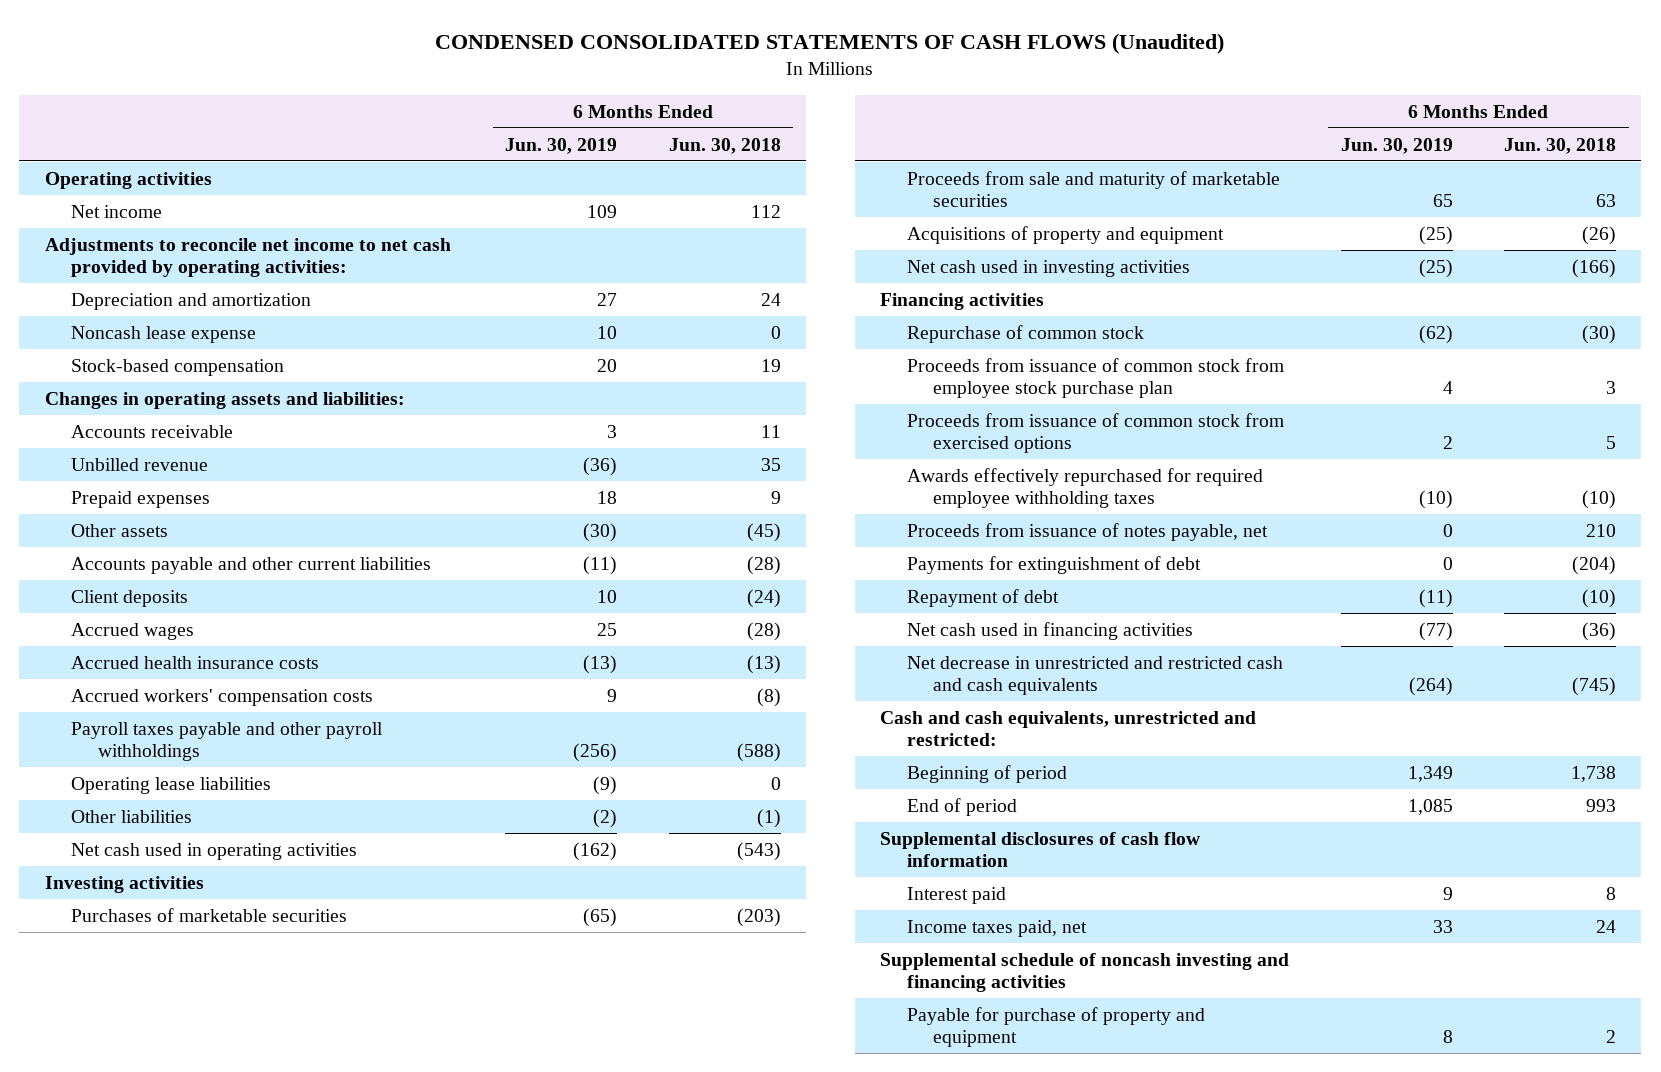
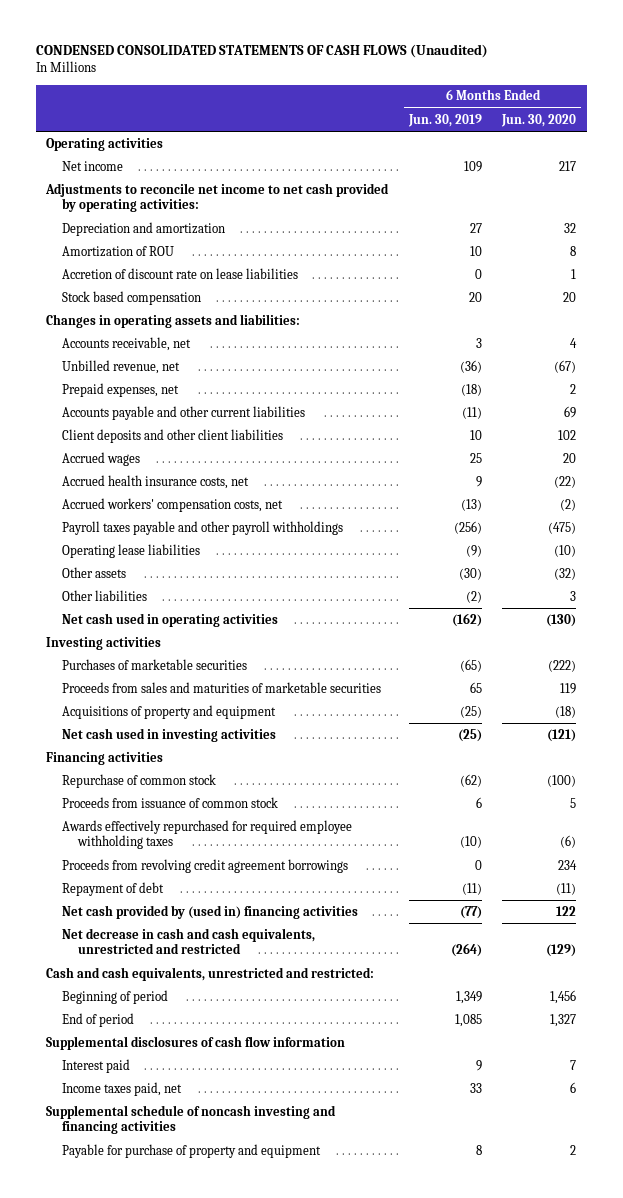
- | 6 Months Ended Jun. 30, 2019 | 6 Months Ended Jun. 30, 2018
+ | 6 Months Ended Jun. 30, 2019 | 6 Months Ended Jun. 30, 2020
- Noncash lease expense | 10 | 0
- Stock-based compensation | 20 | 19
+ Amortization of ROU | 10 | 8
+ Accretion of discount rate on lease liabilities | 0 | 1
+ Stock based compensation | 20 | 20
- Accounts receivable | 3 | 11
- Unbilled revenue | (36) | 35
- Prepaid expenses | 18 | 9
+ Accounts receivable, net | 3 | 4
+ Unbilled revenue, net | (36) | (67)
+ Prepaid expenses, net | (18) | 2
- Client deposits | 10 | (24)
+ Client deposits and other client liabilities | 10 | 102
- Accrued health insurance costs | (13) | (13)
- Accrued workers' compensation costs | 9 | (8)
+ Accrued health insurance costs, net | 9 | (22)
+ Accrued workers' compensation costs, net | (13) | (2)
moved down: Other assets | (30) | (32)
- Proceeds from sale and maturity of marketable securities | 65 | 63
+ Proceeds from sales and maturities of marketable securities | 65 | 119
- Proceeds from issuance of common stock from employee stock purchase plan | 4 | 3
- Proceeds from issuance of common stock from exercised options | 2 | 5
+ Proceeds from issuance of common stock | 6 | 5
- Proceeds from issuance of notes payable, net | 0 | 210
- Payments for extinguishment of debt | 0 | (204)
+ Proceeds from revolving credit agreement borrowings | 0 | 234
- Net cash used in financing activities | (77) | (36)
- Net decrease in unrestricted and restricted cash and cash equivalents | (264) | (745)
+ Net cash provided by (used in) financing activities | (77) | 122
+ Net decrease in cash and cash equivalents, unrestricted and restricted | (264) | (129)

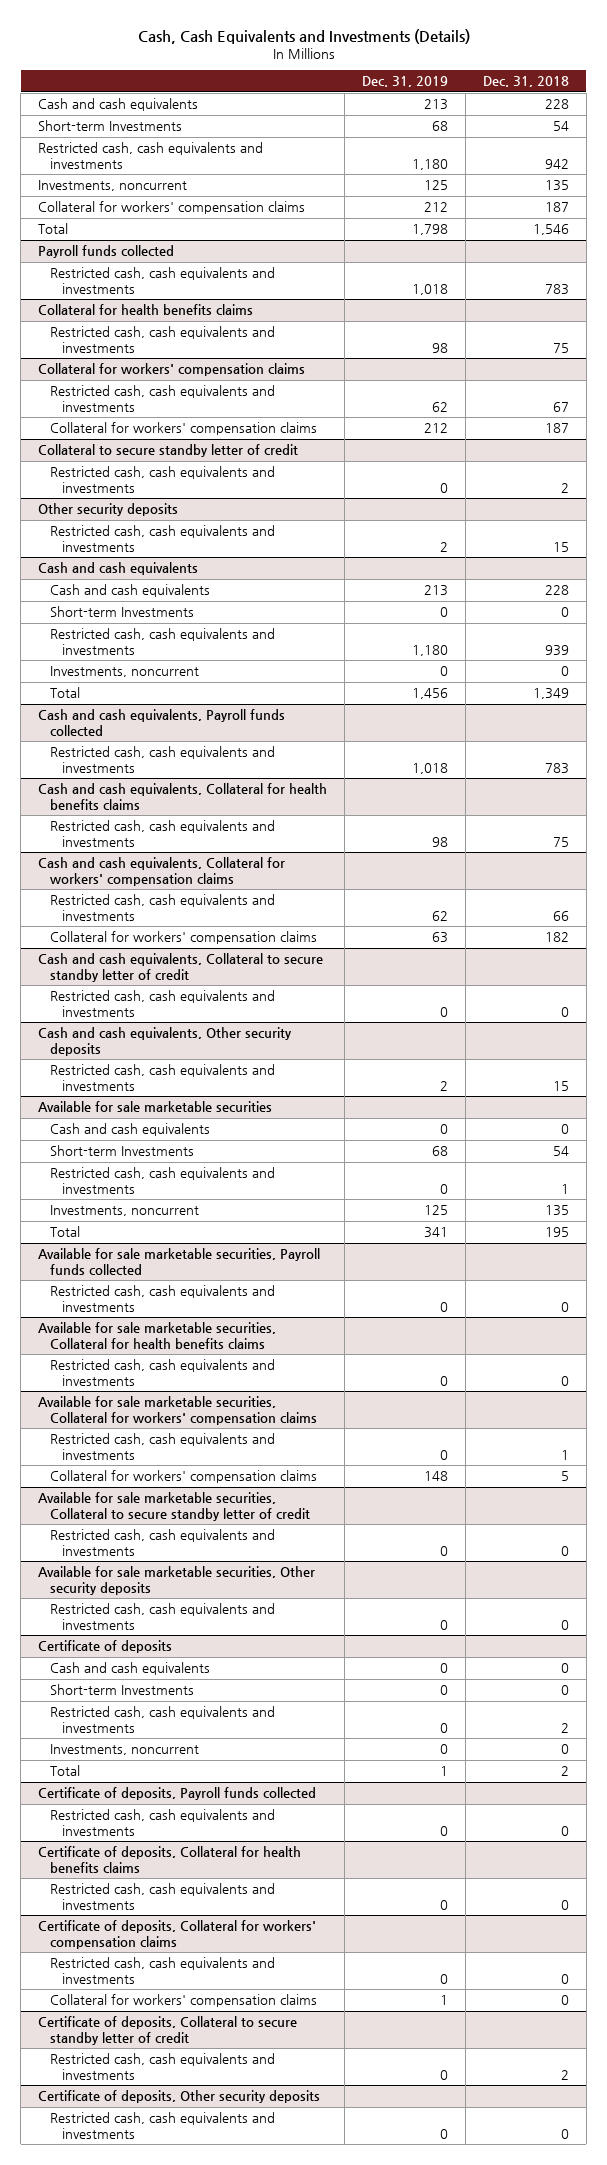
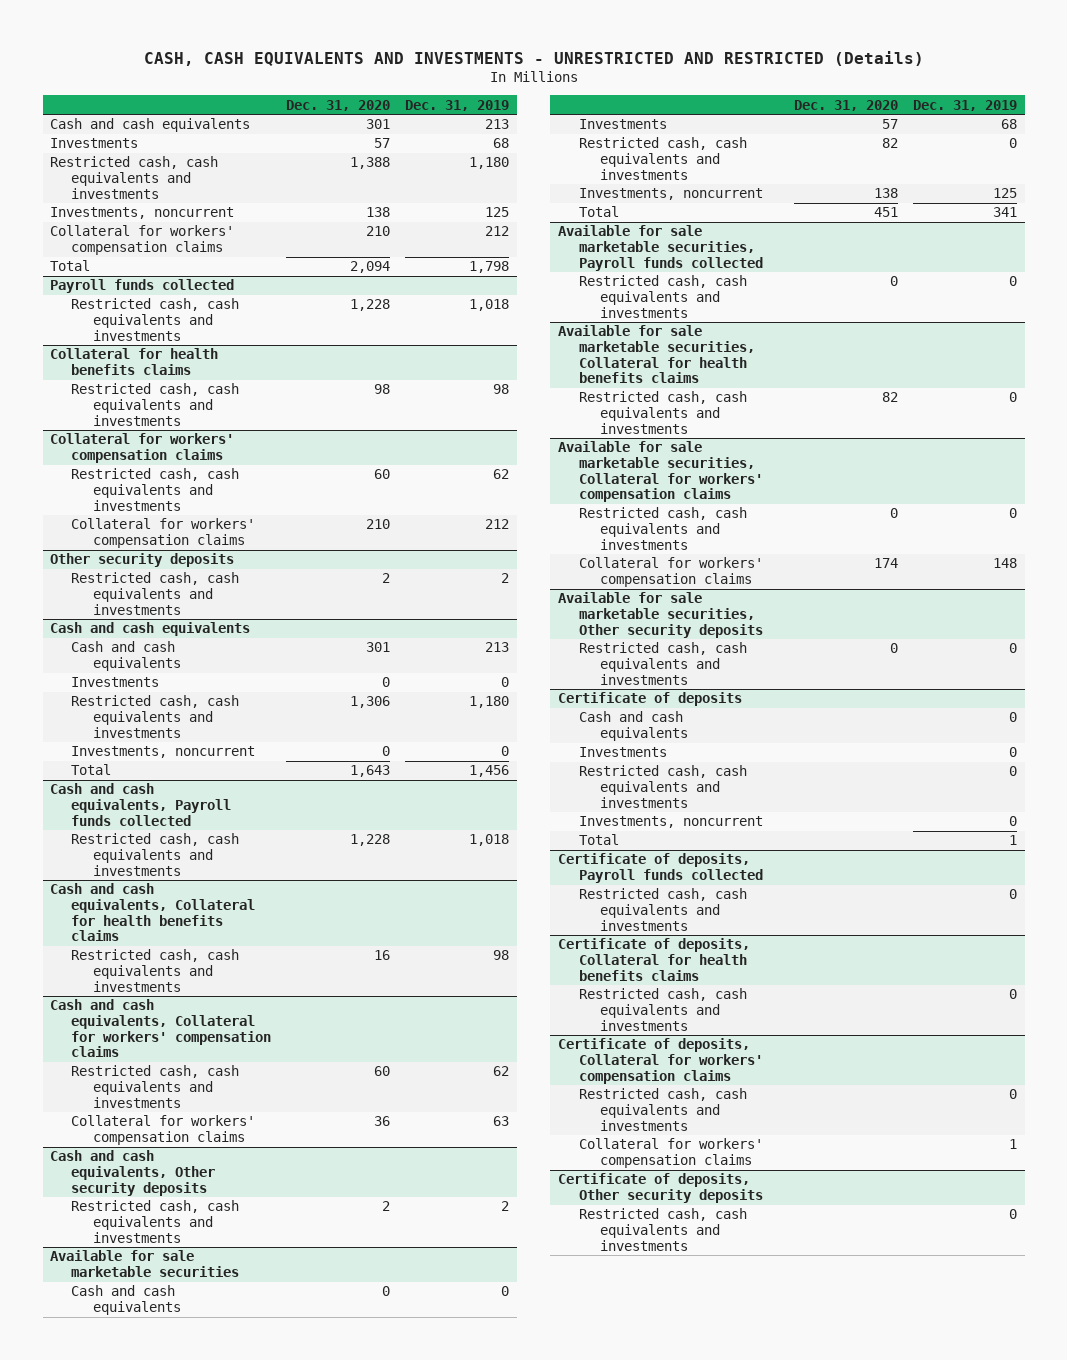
- Cash, Cash Equivalents and Investments (Details)
+ CASH, CASH EQUIVALENTS AND INVESTMENTS - UNRESTRICTED AND RESTRICTED (Details)
- | Dec. 31, 2019 | Dec. 31, 2018
+ | Dec. 31, 2020 | Dec. 31, 2019
- Short-term Investments | 68 | 54
+ Investments | 57 | 68
- Collateral to secure standby letter of credit
- Restricted cash, cash equivalents and investments | 0 | 2
@ Cash and cash equivalents
- Short-term Investments | 0 | 0
+ Investments | 0 | 0
- Cash and cash equivalents, Collateral to secure standby letter of credit
- Restricted cash, cash equivalents and investments | 0 | 0
@ Available for sale marketable securities
- Short-term Investments | 68 | 54
+ Investments | 57 | 68
- Available for sale marketable securities, Collateral to secure standby letter of credit
- Restricted cash, cash equivalents and investments | 0 | 0
@ Certificate of deposits
- Short-term Investments | 0 | 0
+ Investments | | 0
- Certificate of deposits, Collateral to secure standby letter of credit
- Restricted cash, cash equivalents and investments | 0 | 2

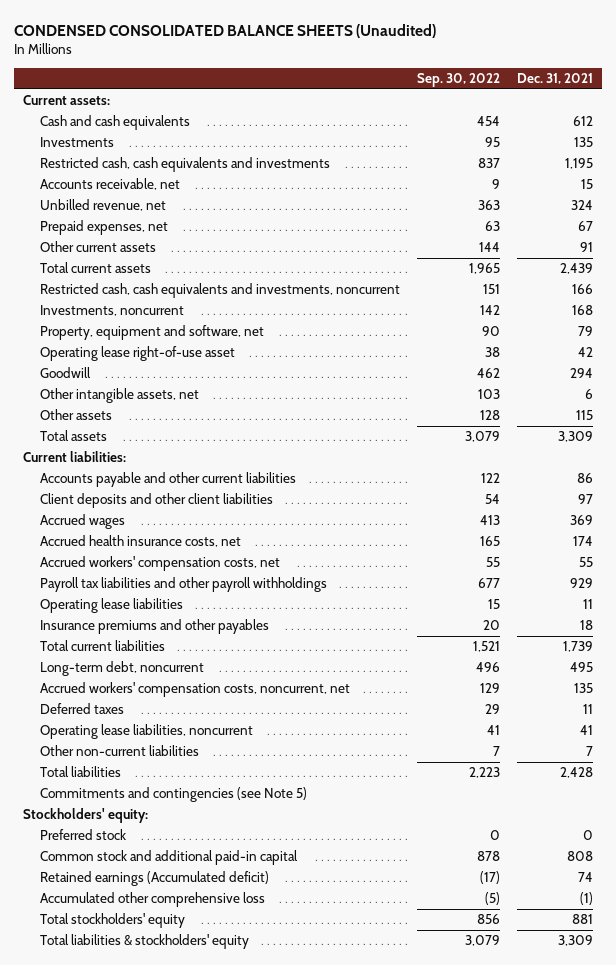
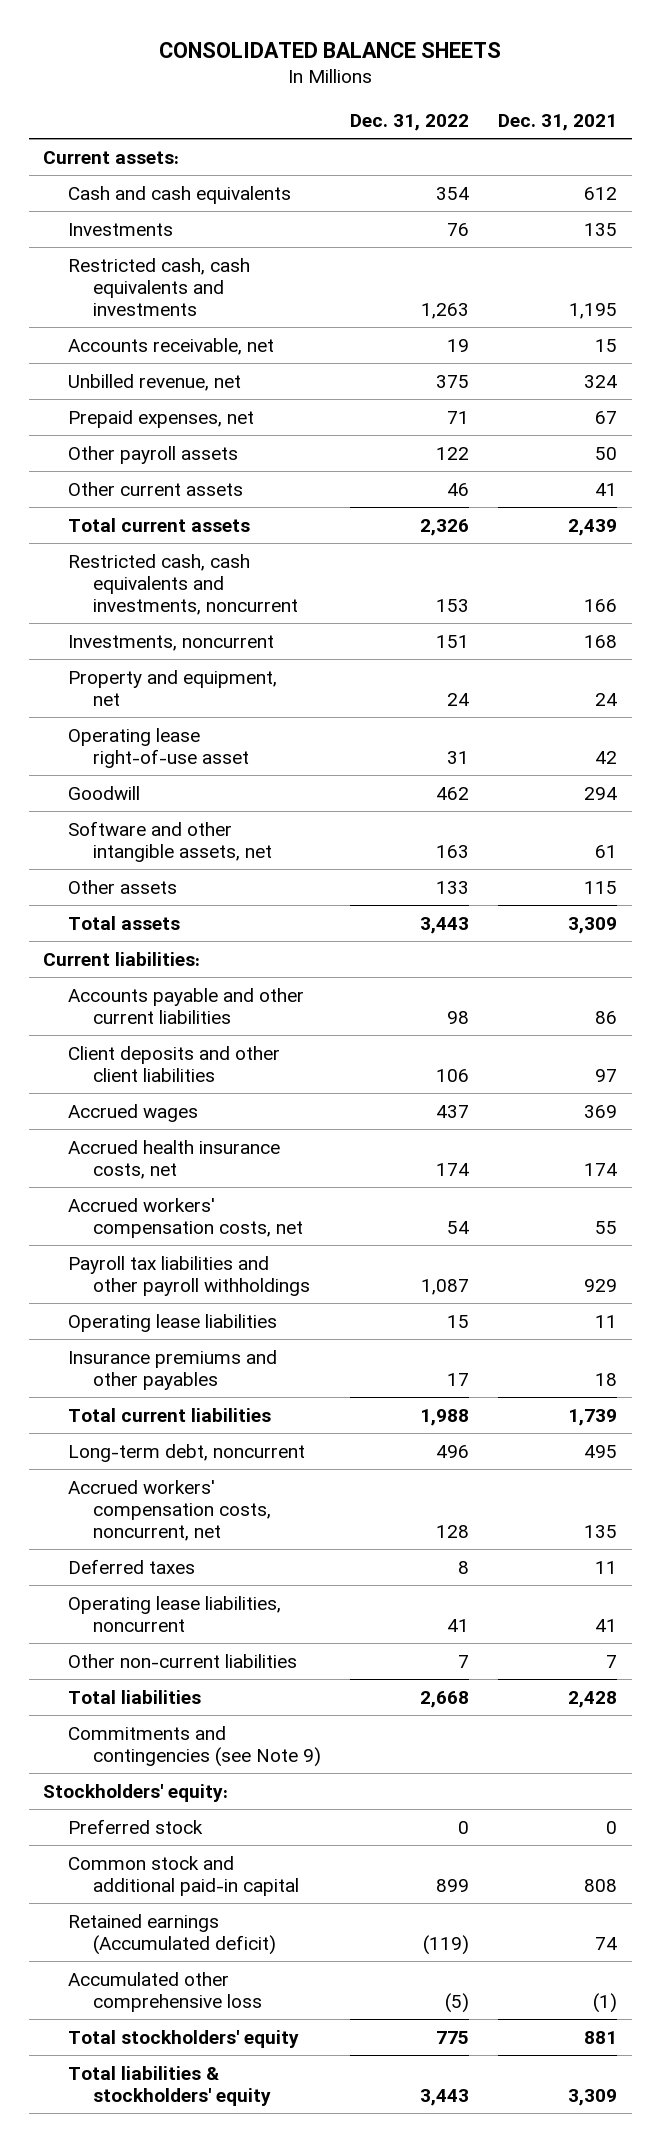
- CONDENSED CONSOLIDATED BALANCE SHEETS (Unaudited)
+ CONSOLIDATED BALANCE SHEETS
- | Sep. 30, 2022 | Dec. 31, 2021
+ | Dec. 31, 2022 | Dec. 31, 2021
- Other current assets | 144 | 91
+ Other payroll assets | 122 | 50
+ Other current assets | 46 | 41
- Property, equipment and software, net | 90 | 79
+ Property and equipment, net | 24 | 24
- Other intangible assets, net | 103 | 6
+ Software and other intangible assets, net | 163 | 61
- Commitments and contingencies (see Note 5)
+ Commitments and contingencies (see Note 9)

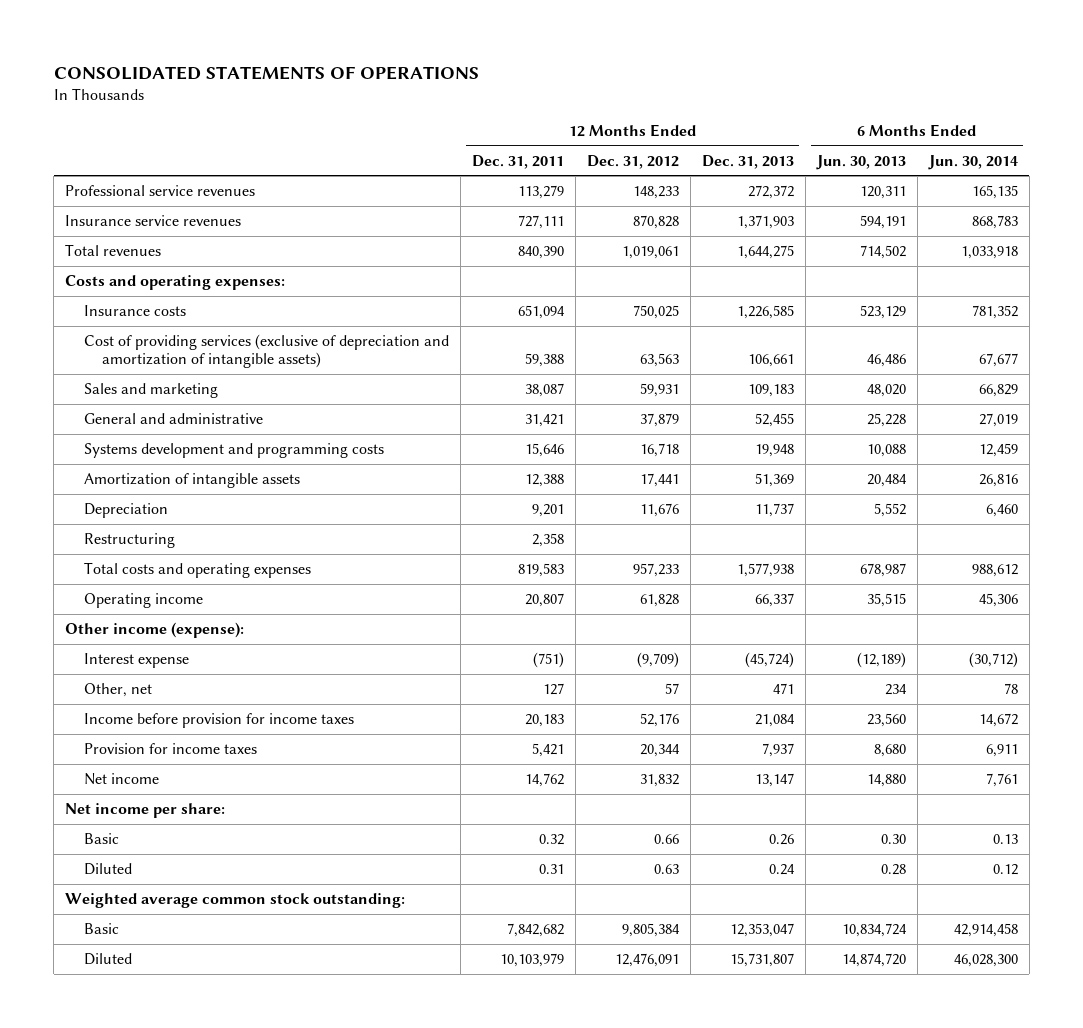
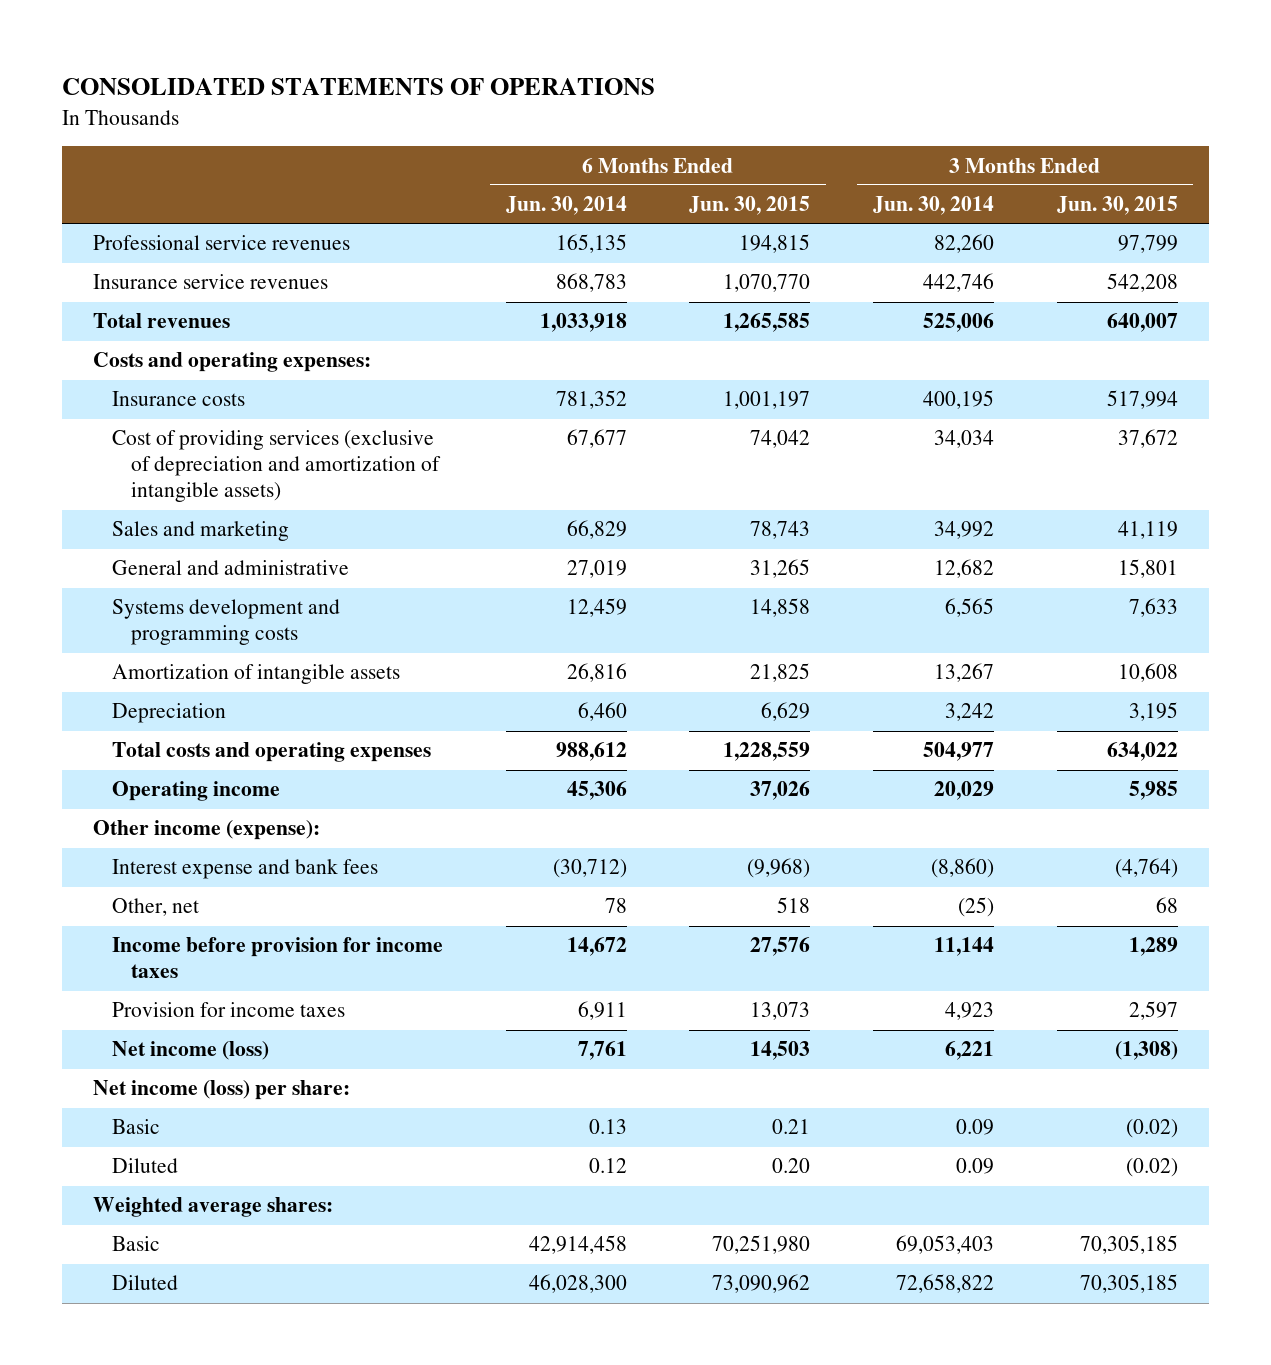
- | 12 Months Ended Dec. 31, 2011 | 12 Months Ended Dec. 31, 2012 | 12 Months Ended Dec. 31, 2013 | 6 Months Ended Jun. 30, 2013 | 6 Months Ended Jun. 30, 2014
+ | 6 Months Ended Jun. 30, 2014 | 6 Months Ended Jun. 30, 2015 | 3 Months Ended Jun. 30, 2014 | 3 Months Ended Jun. 30, 2015
- Restructuring | 2,358 | | | |
- Interest expense | (751) | (9,709) | (45,724) | (12,189) | (30,712)
+ Interest expense and bank fees | (30,712) | (9,968) | (8,860) | (4,764)
- Net income | 14,762 | 31,832 | 13,147 | 14,880 | 7,761
- Net income per share:
+ Net income (loss) | 7,761 | 14,503 | 6,221 | (1,308)
+ Net income (loss) per share:
- Weighted average common stock outstanding:
+ Weighted average shares:

